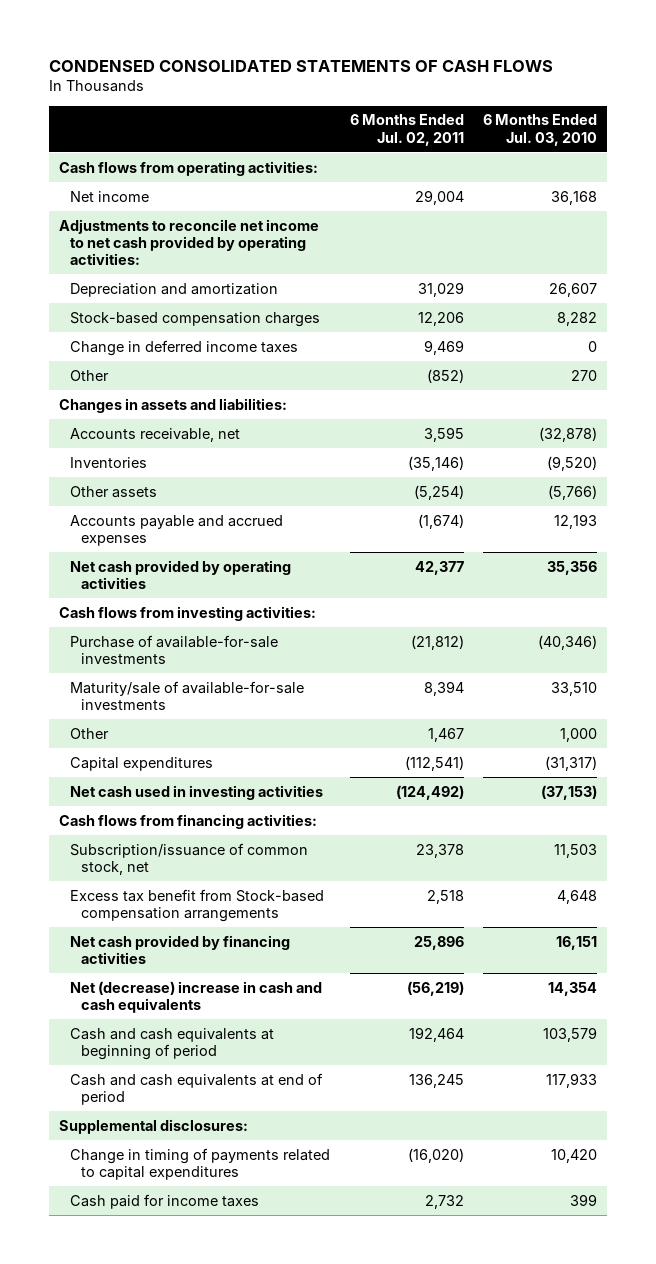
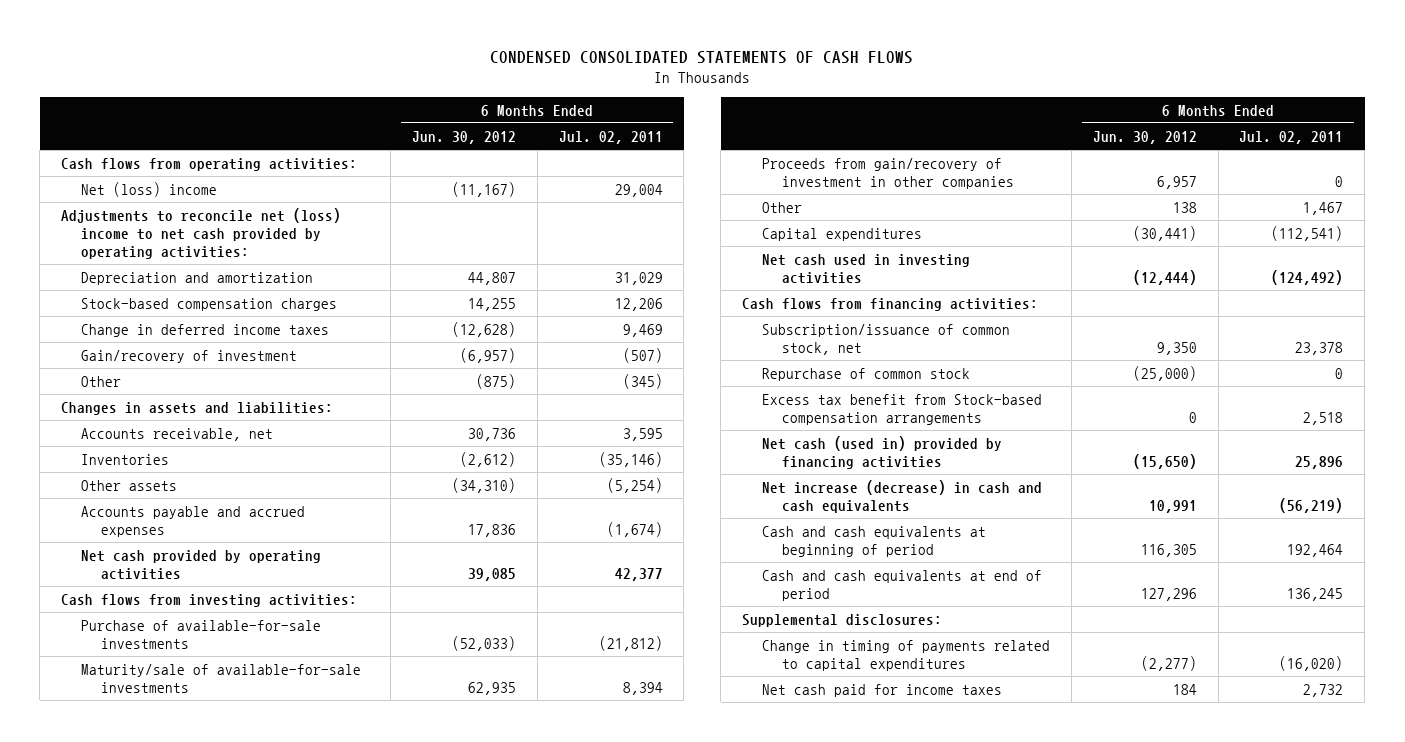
- | 6 Months Ended Jul. 02, 2011 | 6 Months Ended Jul. 03, 2010
+ | 6 Months Ended Jun. 30, 2012 | 6 Months Ended Jul. 02, 2011
- Net income | 29,004 | 36,168
- Adjustments to reconcile net income to net cash provided by operating activities:
+ Net (loss) income | (11,167) | 29,004
+ Adjustments to reconcile net (loss) income to net cash provided by operating activities:
- Other | (852) | 270
+ Gain/recovery of investment | (6,957) | (507)
+ Other | (875) | (345)
+ Proceeds from gain/recovery of investment in other companies | 6,957 | 0
+ Repurchase of common stock | (25,000) | 0
- Net cash provided by financing activities | 25,896 | 16,151
- Net (decrease) increase in cash and cash equivalents | (56,219) | 14,354
+ Net cash (used in) provided by financing activities | (15,650) | 25,896
+ Net increase (decrease) in cash and cash equivalents | 10,991 | (56,219)
- Cash paid for income taxes | 2,732 | 399
+ Net cash paid for income taxes | 184 | 2,732

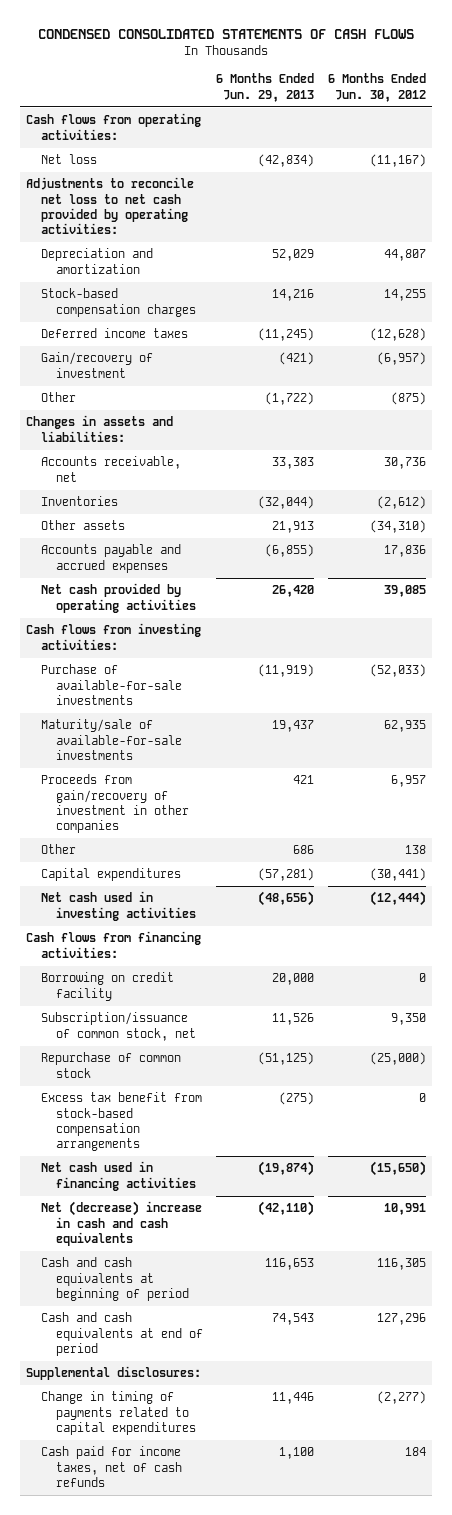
- | 6 Months Ended Jun. 30, 2012 | 6 Months Ended Jul. 02, 2011
+ | 6 Months Ended Jun. 29, 2013 | 6 Months Ended Jun. 30, 2012
- Net (loss) income | (11,167) | 29,004
- Adjustments to reconcile net (loss) income to net cash provided by operating activities:
+ Net loss | (42,834) | (11,167)
+ Adjustments to reconcile net loss to net cash provided by operating activities:
- Change in deferred income taxes | (12,628) | 9,469
+ Deferred income taxes | (11,245) | (12,628)
+ Borrowing on credit facility | 20,000 | 0
- Excess tax benefit from Stock-based compensation arrangements | 0 | 2,518
- Net cash (used in) provided by financing activities | (15,650) | 25,896
- Net increase (decrease) in cash and cash equivalents | 10,991 | (56,219)
+ Excess tax benefit from stock-based compensation arrangements | (275) | 0
+ Net cash used in financing activities | (19,874) | (15,650)
+ Net (decrease) increase in cash and cash equivalents | (42,110) | 10,991
- Net cash paid for income taxes | 184 | 2,732
+ Cash paid for income taxes, net of cash refunds | 1,100 | 184

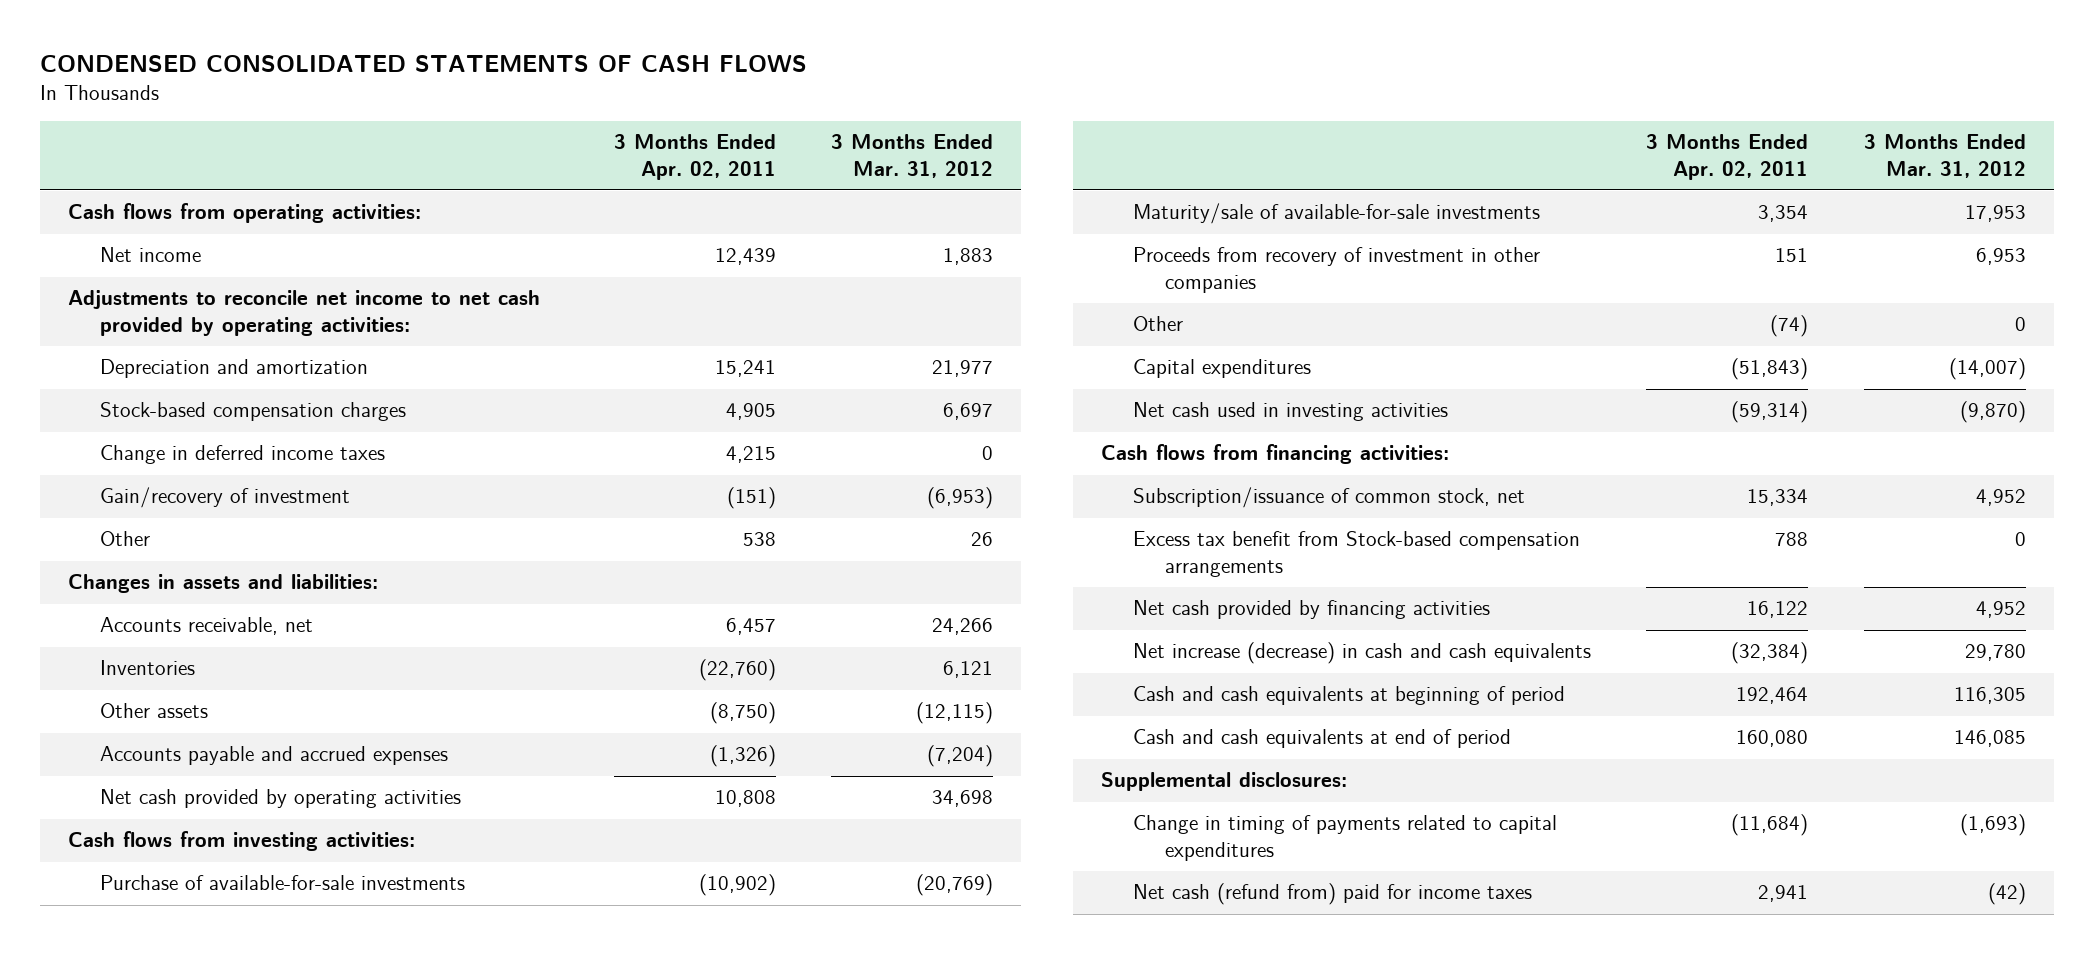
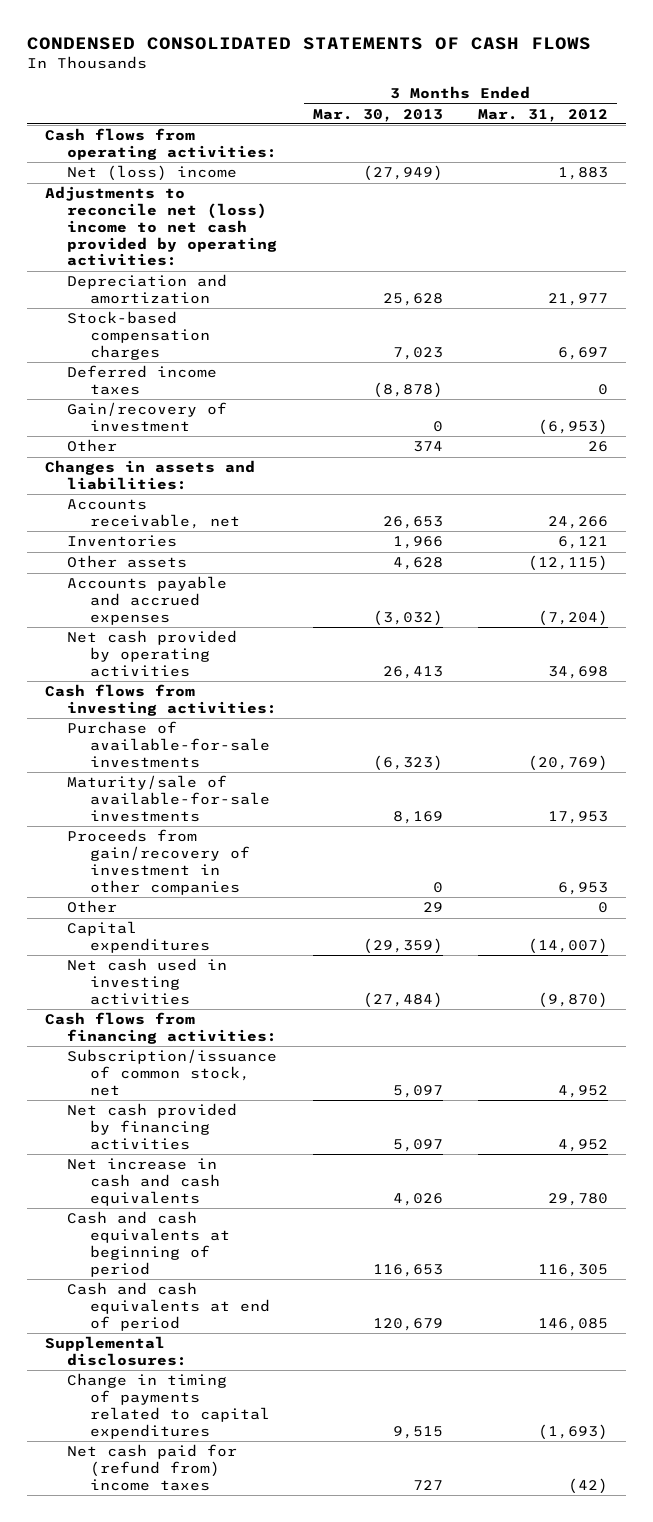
- | 3 Months Ended Apr. 02, 2011 | 3 Months Ended Mar. 31, 2012
+ | 3 Months Ended Mar. 30, 2013 | 3 Months Ended Mar. 31, 2012
- Net income | 12,439 | 1,883
- Adjustments to reconcile net income to net cash provided by operating activities:
+ Net (loss) income | (27,949) | 1,883
+ Adjustments to reconcile net (loss) income to net cash provided by operating activities:
- Change in deferred income taxes | 4,215 | 0
+ Deferred income taxes | (8,878) | 0
- Proceeds from recovery of investment in other companies | 151 | 6,953
+ Proceeds from gain/recovery of investment in other companies | 0 | 6,953
- Excess tax benefit from Stock-based compensation arrangements | 788 | 0
- Net increase (decrease) in cash and cash equivalents | (32,384) | 29,780
+ Net increase in cash and cash equivalents | 4,026 | 29,780
- Net cash (refund from) paid for income taxes | 2,941 | (42)
+ Net cash paid for (refund from) income taxes | 727 | (42)

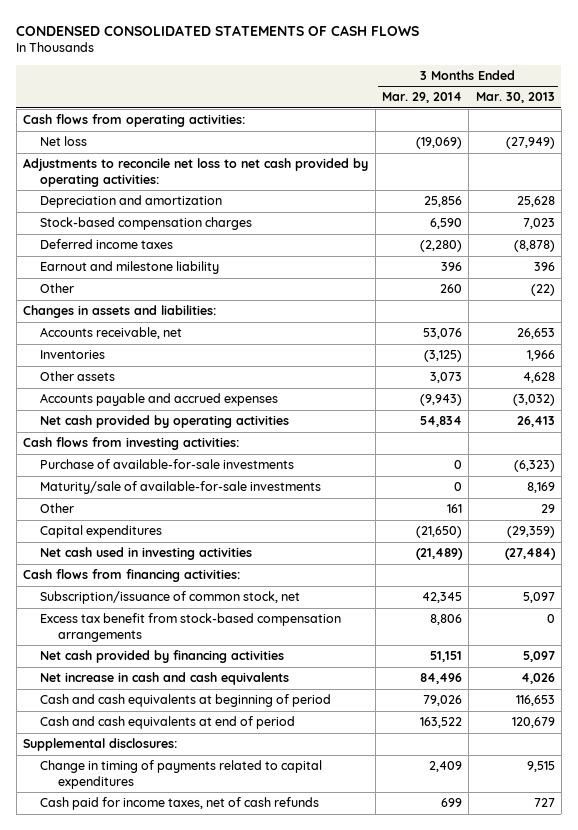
- | 3 Months Ended Mar. 30, 2013 | 3 Months Ended Mar. 31, 2012
+ | 3 Months Ended Mar. 29, 2014 | 3 Months Ended Mar. 30, 2013
- Net (loss) income | (27,949) | 1,883
- Adjustments to reconcile net (loss) income to net cash provided by operating activities:
+ Net loss | (19,069) | (27,949)
+ Adjustments to reconcile net loss to net cash provided by operating activities:
- Gain/recovery of investment | 0 | (6,953)
- Other | 374 | 26
+ Earnout and milestone liability | 396 | 396
+ Other | 260 | (22)
- Proceeds from gain/recovery of investment in other companies | 0 | 6,953
+ Excess tax benefit from stock-based compensation arrangements | 8,806 | 0
- Net cash paid for (refund from) income taxes | 727 | (42)
+ Cash paid for income taxes, net of cash refunds | 699 | 727

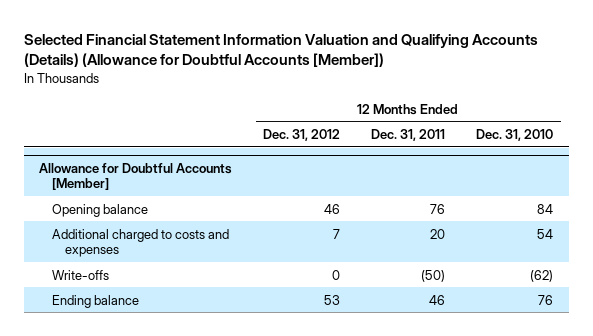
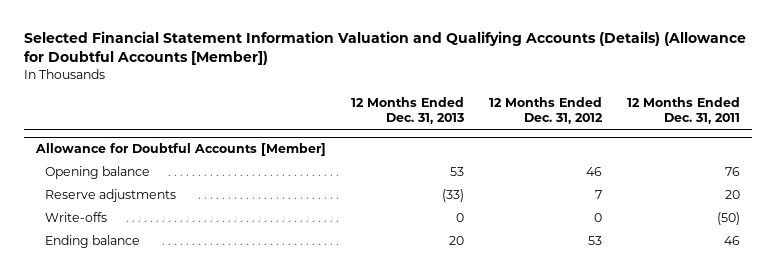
- | 12 Months Ended Dec. 31, 2012 | 12 Months Ended Dec. 31, 2011 | 12 Months Ended Dec. 31, 2010
+ | 12 Months Ended Dec. 31, 2013 | 12 Months Ended Dec. 31, 2012 | 12 Months Ended Dec. 31, 2011
@ Allowance for Doubtful Accounts [Member]
- Additional charged to costs and expenses | 7 | 20 | 54
+ Reserve adjustments | (33) | 7 | 20

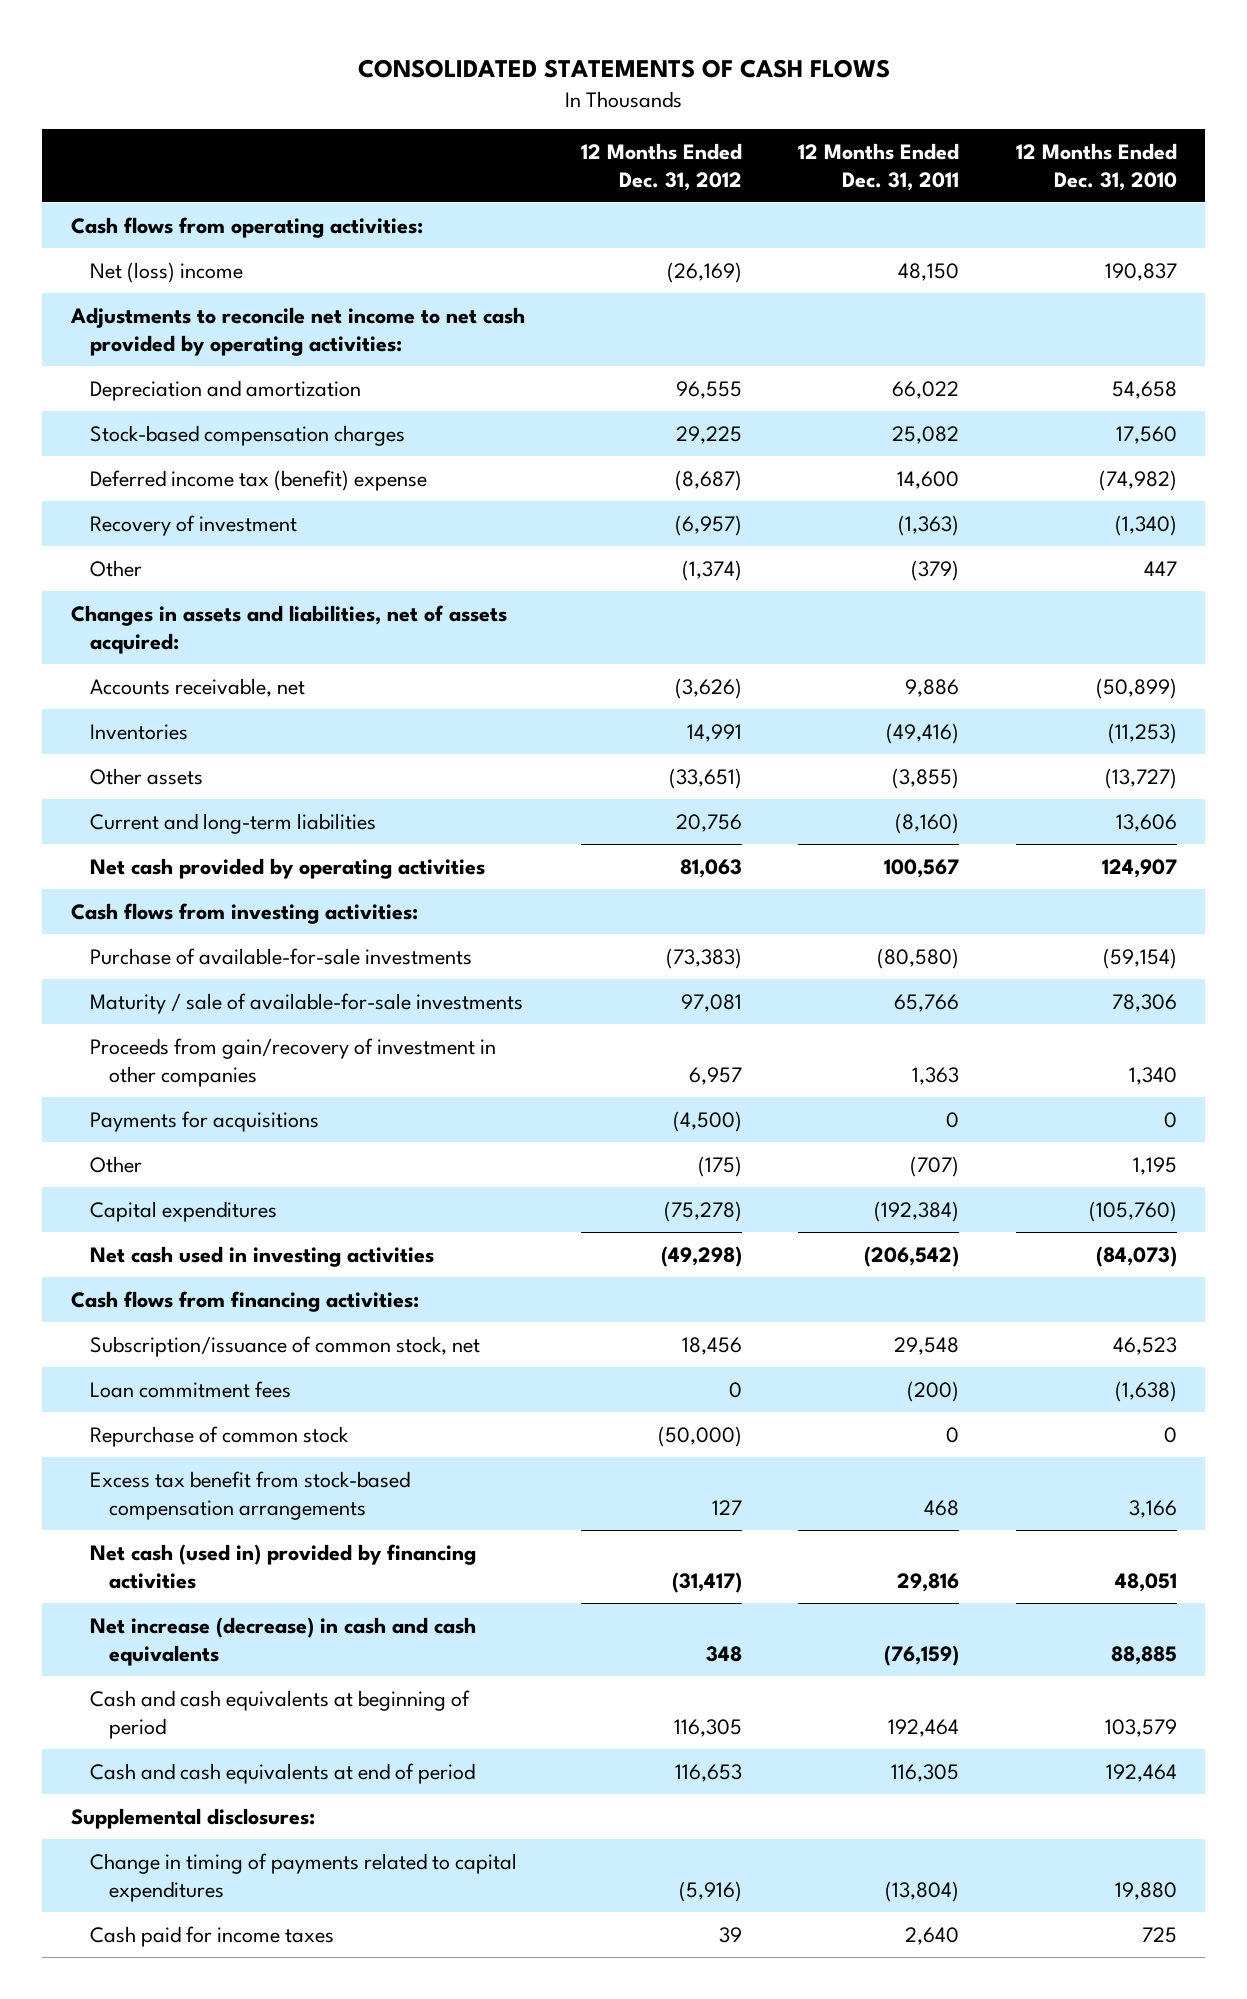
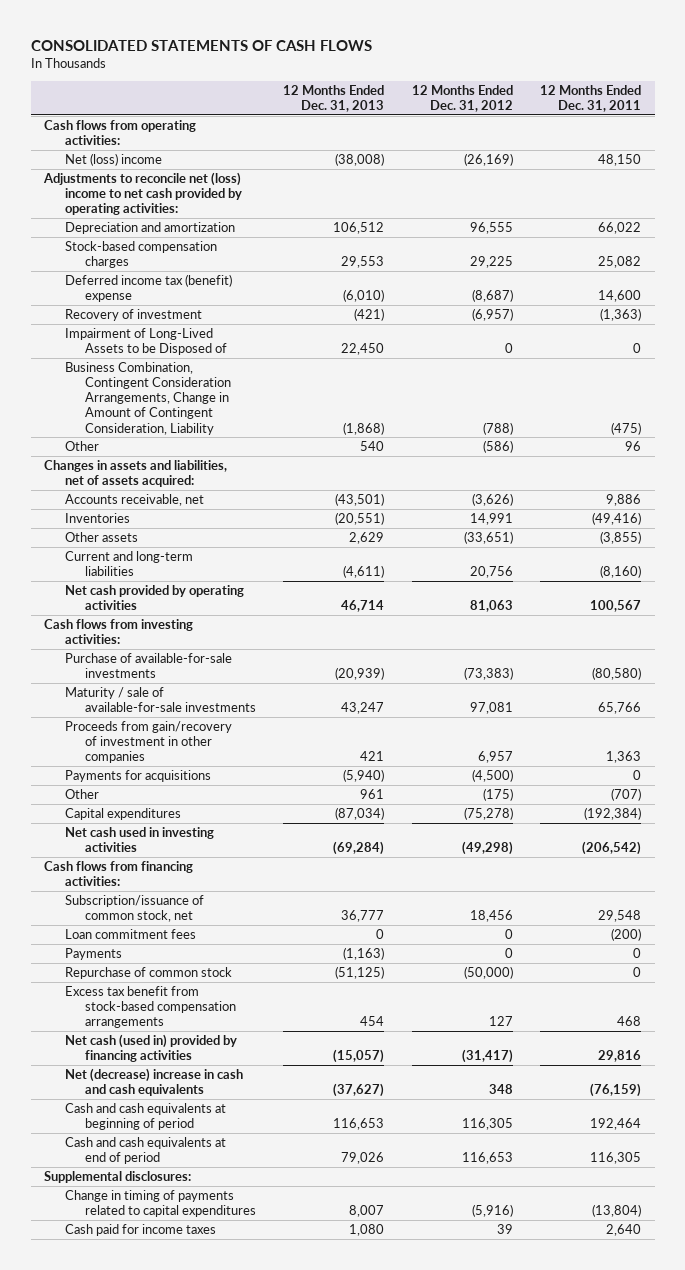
- | 12 Months Ended Dec. 31, 2012 | 12 Months Ended Dec. 31, 2011 | 12 Months Ended Dec. 31, 2010
+ | 12 Months Ended Dec. 31, 2013 | 12 Months Ended Dec. 31, 2012 | 12 Months Ended Dec. 31, 2011
- Adjustments to reconcile net income to net cash provided by operating activities:
+ Adjustments to reconcile net (loss) income to net cash provided by operating activities:
- Other | (1,374) | (379) | 447
+ Impairment of Long-Lived Assets to be Disposed of | 22,450 | 0 | 0
+ Business Combination, Contingent Consideration Arrangements, Change in Amount of Contingent Consideration, Liability | (1,868) | (788) | (475)
+ Other | 540 | (586) | 96
+ Payments | (1,163) | 0 | 0
- Net increase (decrease) in cash and cash equivalents | 348 | (76,159) | 88,885
+ Net (decrease) increase in cash and cash equivalents | (37,627) | 348 | (76,159)

